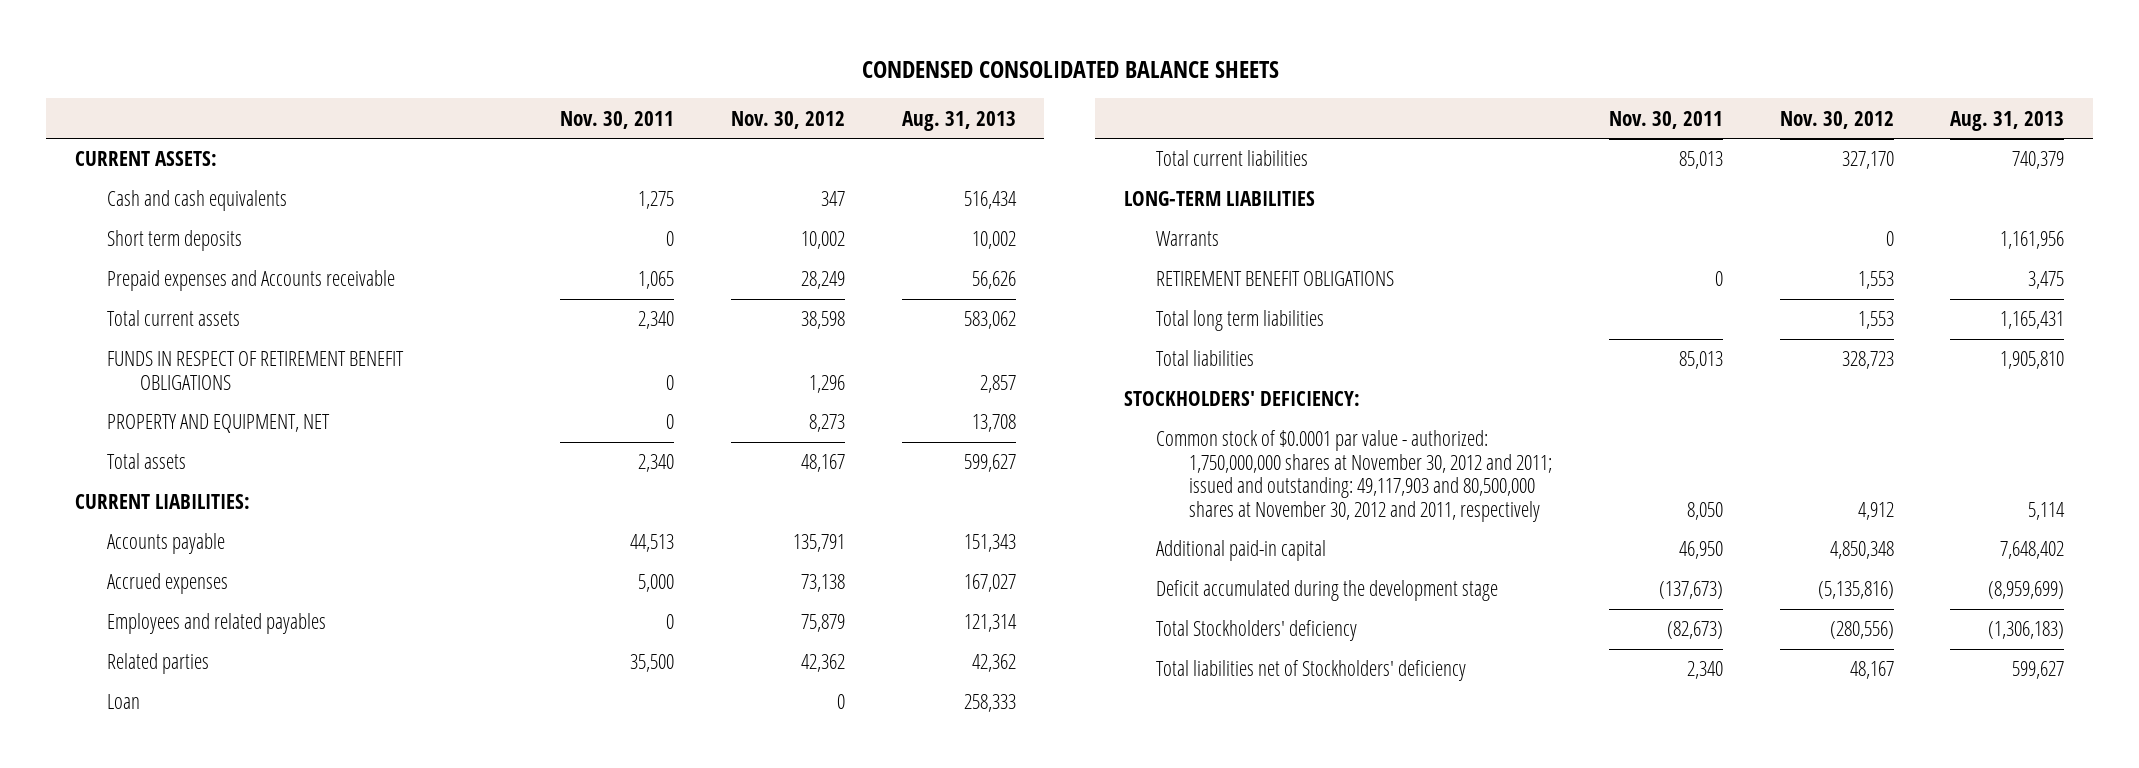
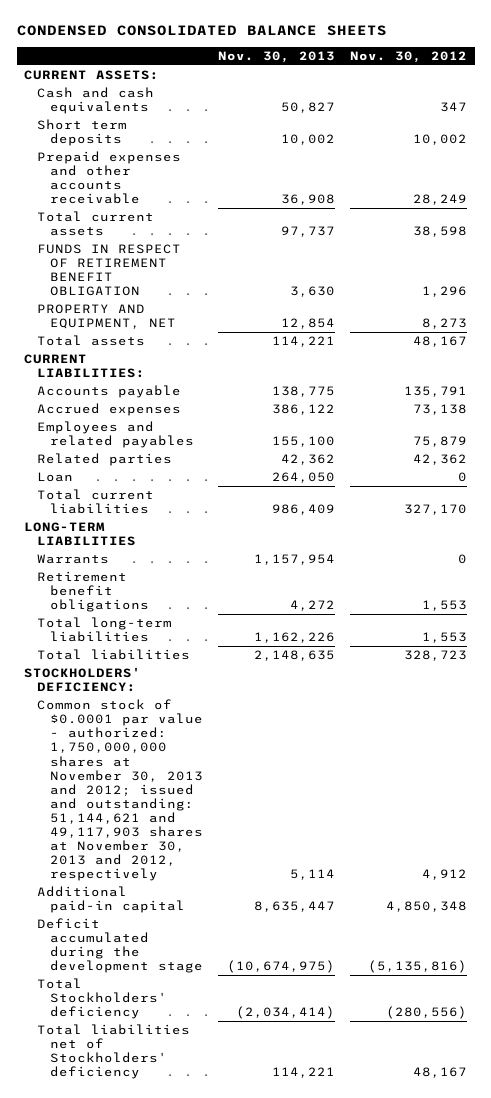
- | Nov. 30, 2011 | Nov. 30, 2012 | Aug. 31, 2013
+ | Nov. 30, 2013 | Nov. 30, 2012
- Prepaid expenses and Accounts receivable | 1,065 | 28,249 | 56,626
+ Prepaid expenses and other accounts receivable | 36,908 | 28,249
- FUNDS IN RESPECT OF RETIREMENT BENEFIT OBLIGATIONS | 0 | 1,296 | 2,857
+ FUNDS IN RESPECT OF RETIREMENT BENEFIT OBLIGATION | 3,630 | 1,296
- RETIREMENT BENEFIT OBLIGATIONS | 0 | 1,553 | 3,475
- Total long term liabilities | | 1,553 | 1,165,431
+ Retirement benefit obligations | 4,272 | 1,553
+ Total long-term liabilities | 1,162,226 | 1,553
- Common stock of $0.0001 par value - authorized: 1,750,000,000 shares at November 30, 2012 and 2011; issued and outstanding: 49,117,903 and 80,500,000 shares at November 30, 2012 and 2011, respectively | 8,050 | 4,912 | 5,114
+ Common stock of $0.0001 par value - authorized: 1,750,000,000 shares at November 30, 2013 and 2012; issued and outstanding: 51,144,621 and 49,117,903 shares at November 30, 2013 and 2012, respectively | 5,114 | 4,912

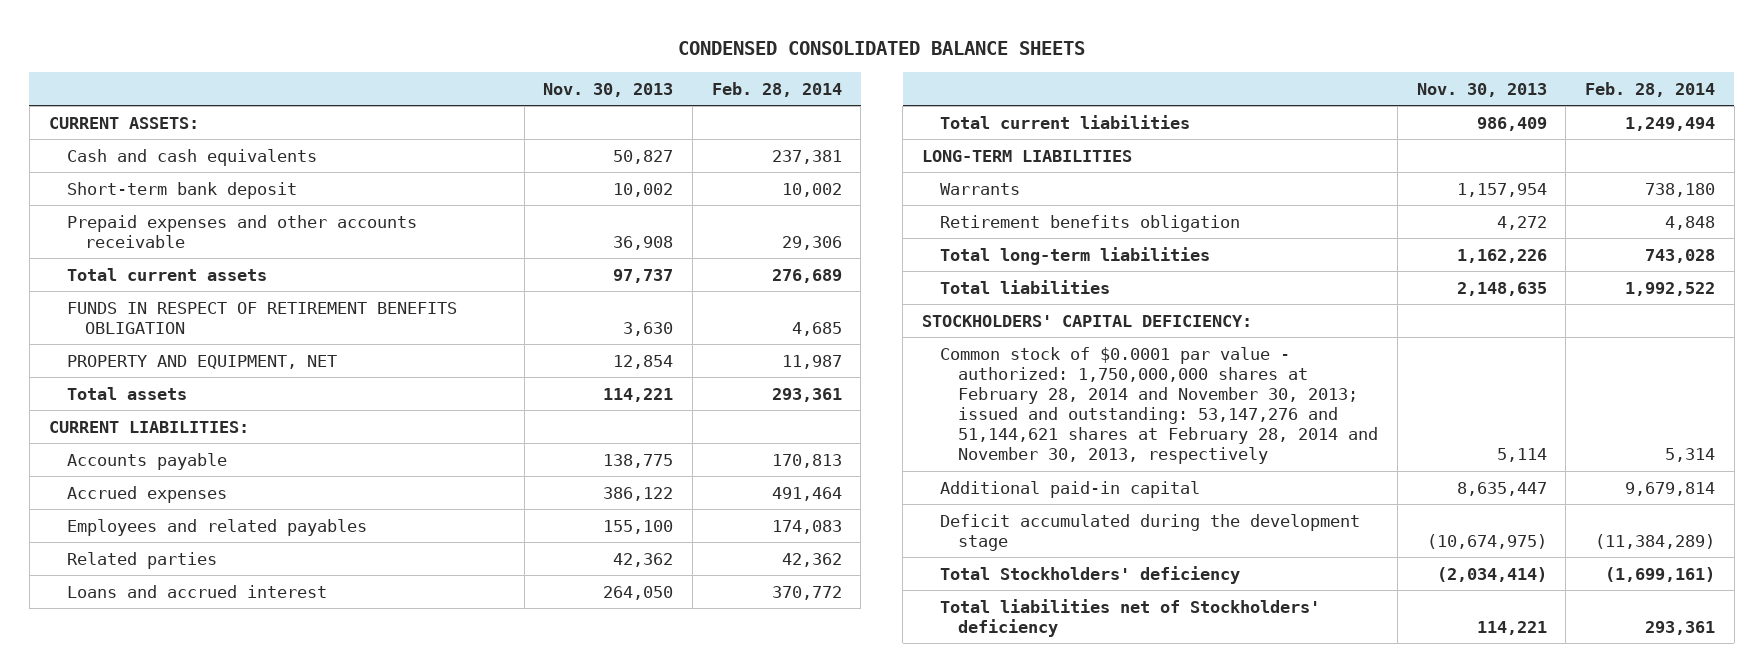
- | Nov. 30, 2013 | Nov. 30, 2012
+ | Nov. 30, 2013 | Feb. 28, 2014
- Short term deposits | 10,002 | 10,002
+ Short-term bank deposit | 10,002 | 10,002
- FUNDS IN RESPECT OF RETIREMENT BENEFIT OBLIGATION | 3,630 | 1,296
+ FUNDS IN RESPECT OF RETIREMENT BENEFITS OBLIGATION | 3,630 | 4,685
- Loan | 264,050 | 0
+ Loans and accrued interest | 264,050 | 370,772
- Retirement benefit obligations | 4,272 | 1,553
+ Retirement benefits obligation | 4,272 | 4,848
- STOCKHOLDERS' DEFICIENCY:
- Common stock of $0.0001 par value - authorized: 1,750,000,000 shares at November 30, 2013 and 2012; issued and outstanding: 51,144,621 and 49,117,903 shares at November 30, 2013 and 2012, respectively | 5,114 | 4,912
+ STOCKHOLDERS' CAPITAL DEFICIENCY:
+ Common stock of $0.0001 par value - authorized: 1,750,000,000 shares at February 28, 2014 and November 30, 2013; issued and outstanding: 53,147,276 and 51,144,621 shares at February 28, 2014 and November 30, 2013, respectively | 5,114 | 5,314

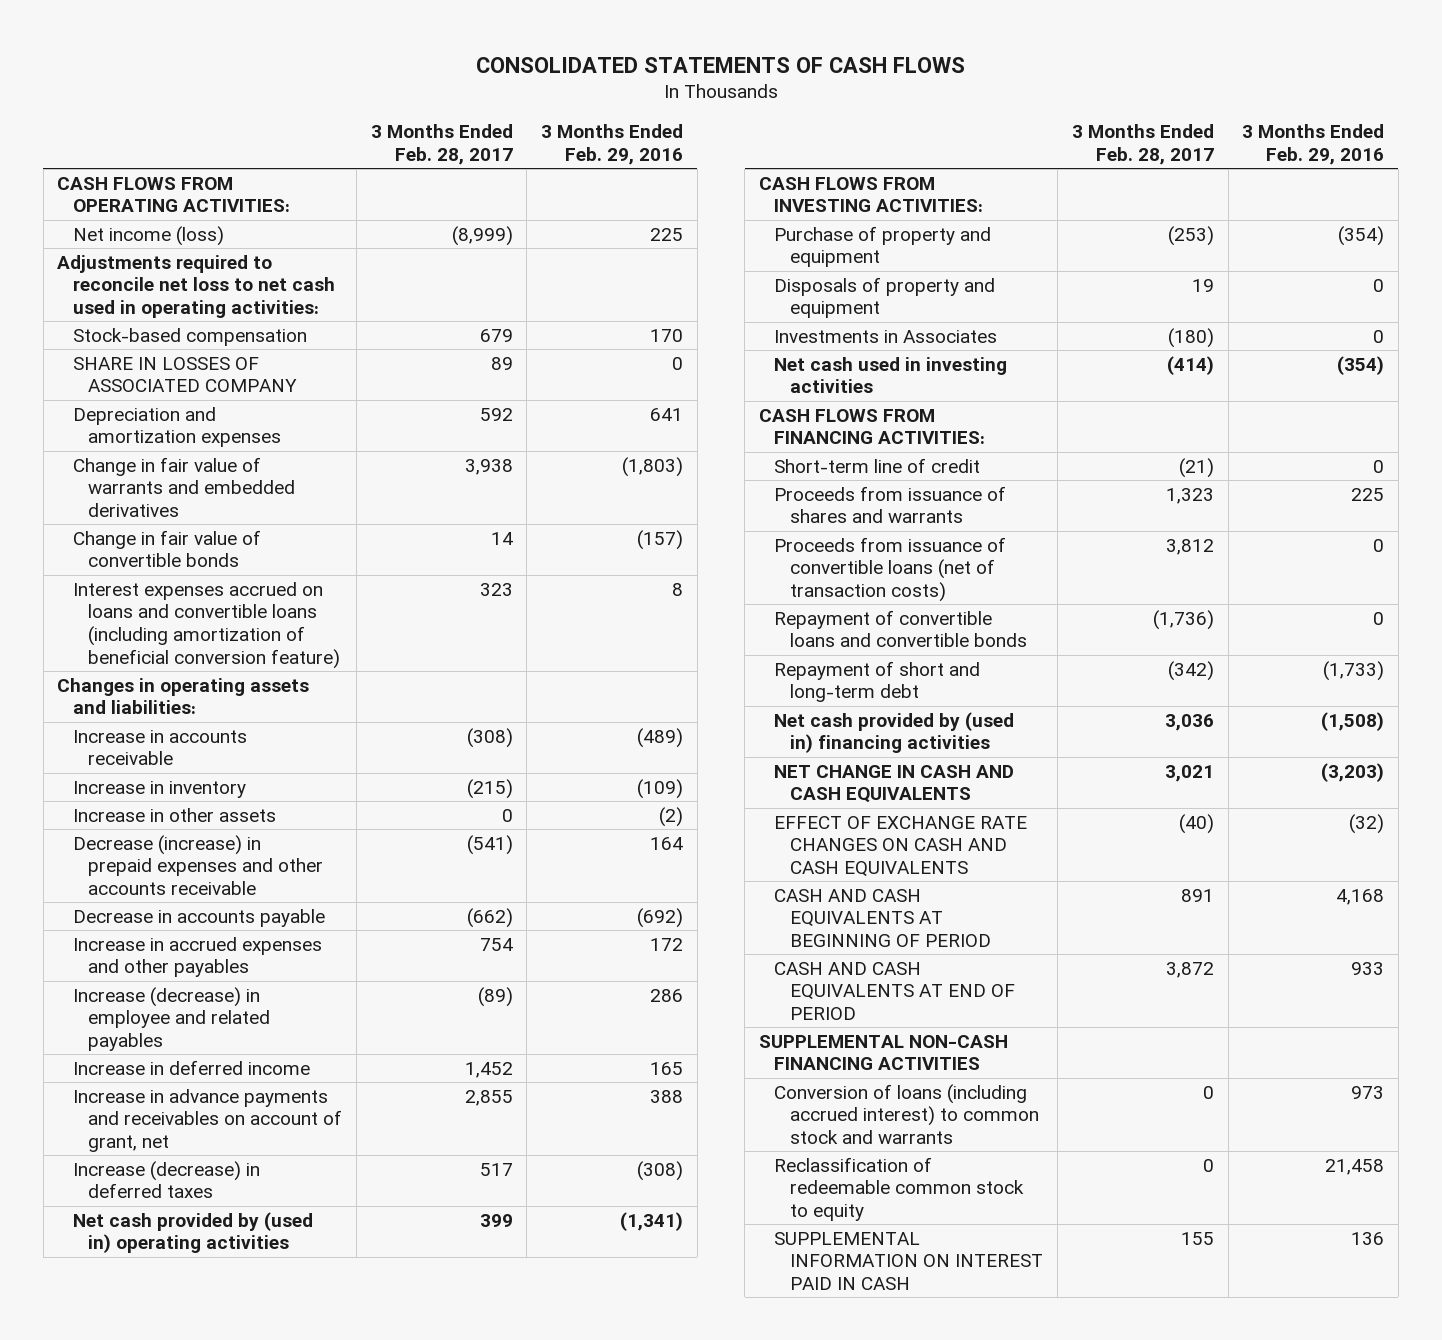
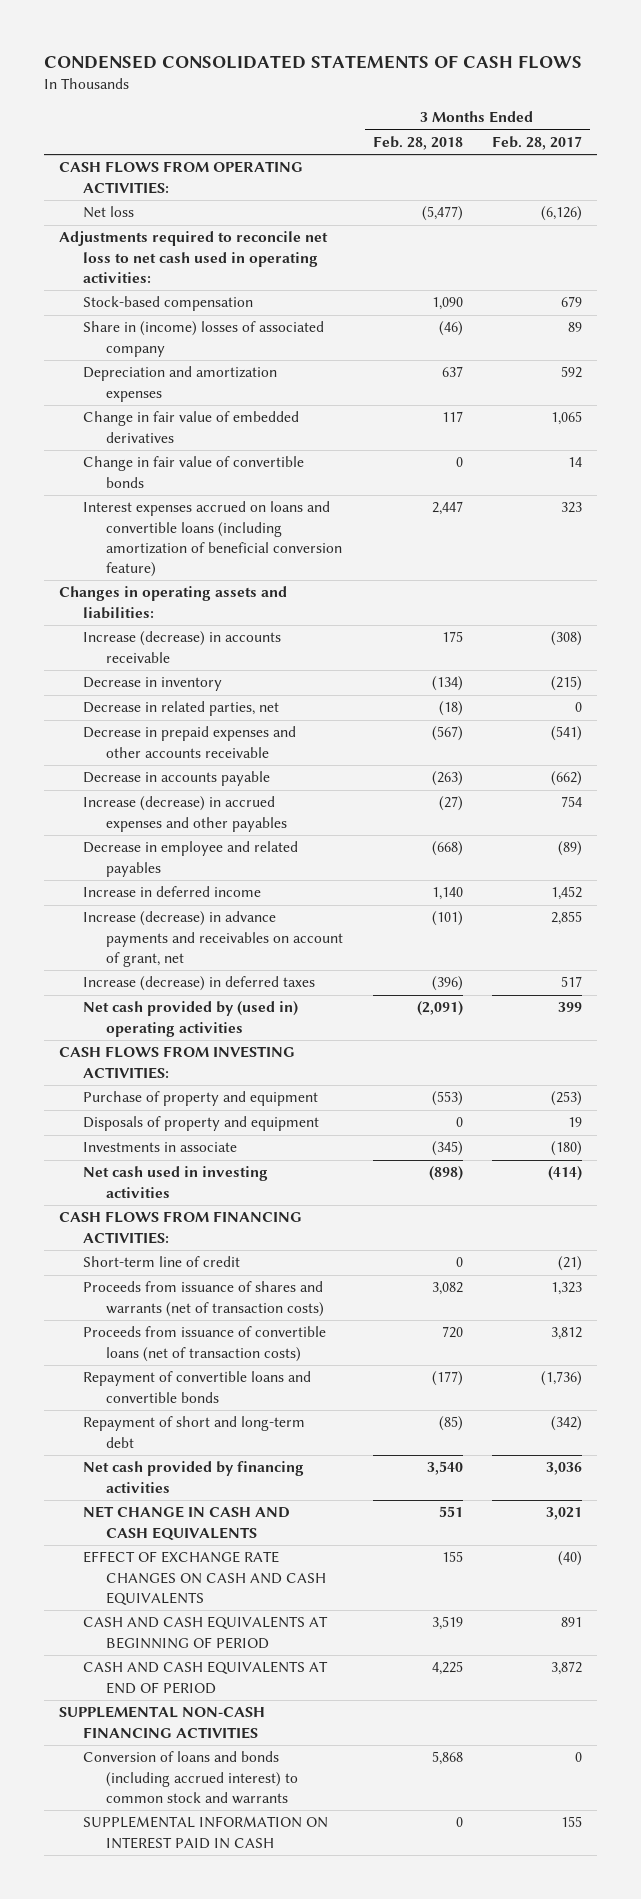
- CONSOLIDATED STATEMENTS OF CASH FLOWS
+ CONDENSED CONSOLIDATED STATEMENTS OF CASH FLOWS
- | 3 Months Ended Feb. 28, 2017 | 3 Months Ended Feb. 29, 2016
+ | 3 Months Ended Feb. 28, 2018 | 3 Months Ended Feb. 28, 2017
- Net income (loss) | (8,999) | 225
+ Net loss | (5,477) | (6,126)
- SHARE IN LOSSES OF ASSOCIATED COMPANY | 89 | 0
+ Share in (income) losses of associated company | (46) | 89
- Change in fair value of warrants and embedded derivatives | 3,938 | (1,803)
+ Change in fair value of embedded derivatives | 117 | 1,065
- Increase in accounts receivable | (308) | (489)
- Increase in inventory | (215) | (109)
- Increase in other assets | 0 | (2)
- Decrease (increase) in prepaid expenses and other accounts receivable | (541) | 164
+ Increase (decrease) in accounts receivable | 175 | (308)
+ Decrease in inventory | (134) | (215)
+ Decrease in related parties, net | (18) | 0
+ Decrease in prepaid expenses and other accounts receivable | (567) | (541)
- Increase in accrued expenses and other payables | 754 | 172
- Increase (decrease) in employee and related payables | (89) | 286
+ Increase (decrease) in accrued expenses and other payables | (27) | 754
+ Decrease in employee and related payables | (668) | (89)
- Increase in advance payments and receivables on account of grant, net | 2,855 | 388
+ Increase (decrease) in advance payments and receivables on account of grant, net | (101) | 2,855
- Investments in Associates | (180) | 0
+ Investments in associate | (345) | (180)
- Proceeds from issuance of shares and warrants | 1,323 | 225
+ Proceeds from issuance of shares and warrants (net of transaction costs) | 3,082 | 1,323
- Net cash provided by (used in) financing activities | 3,036 | (1,508)
+ Net cash provided by financing activities | 3,540 | 3,036
- Conversion of loans (including accrued interest) to common stock and warrants | 0 | 973
- Reclassification of redeemable common stock to equity | 0 | 21,458
+ Conversion of loans and bonds (including accrued interest) to common stock and warrants | 5,868 | 0

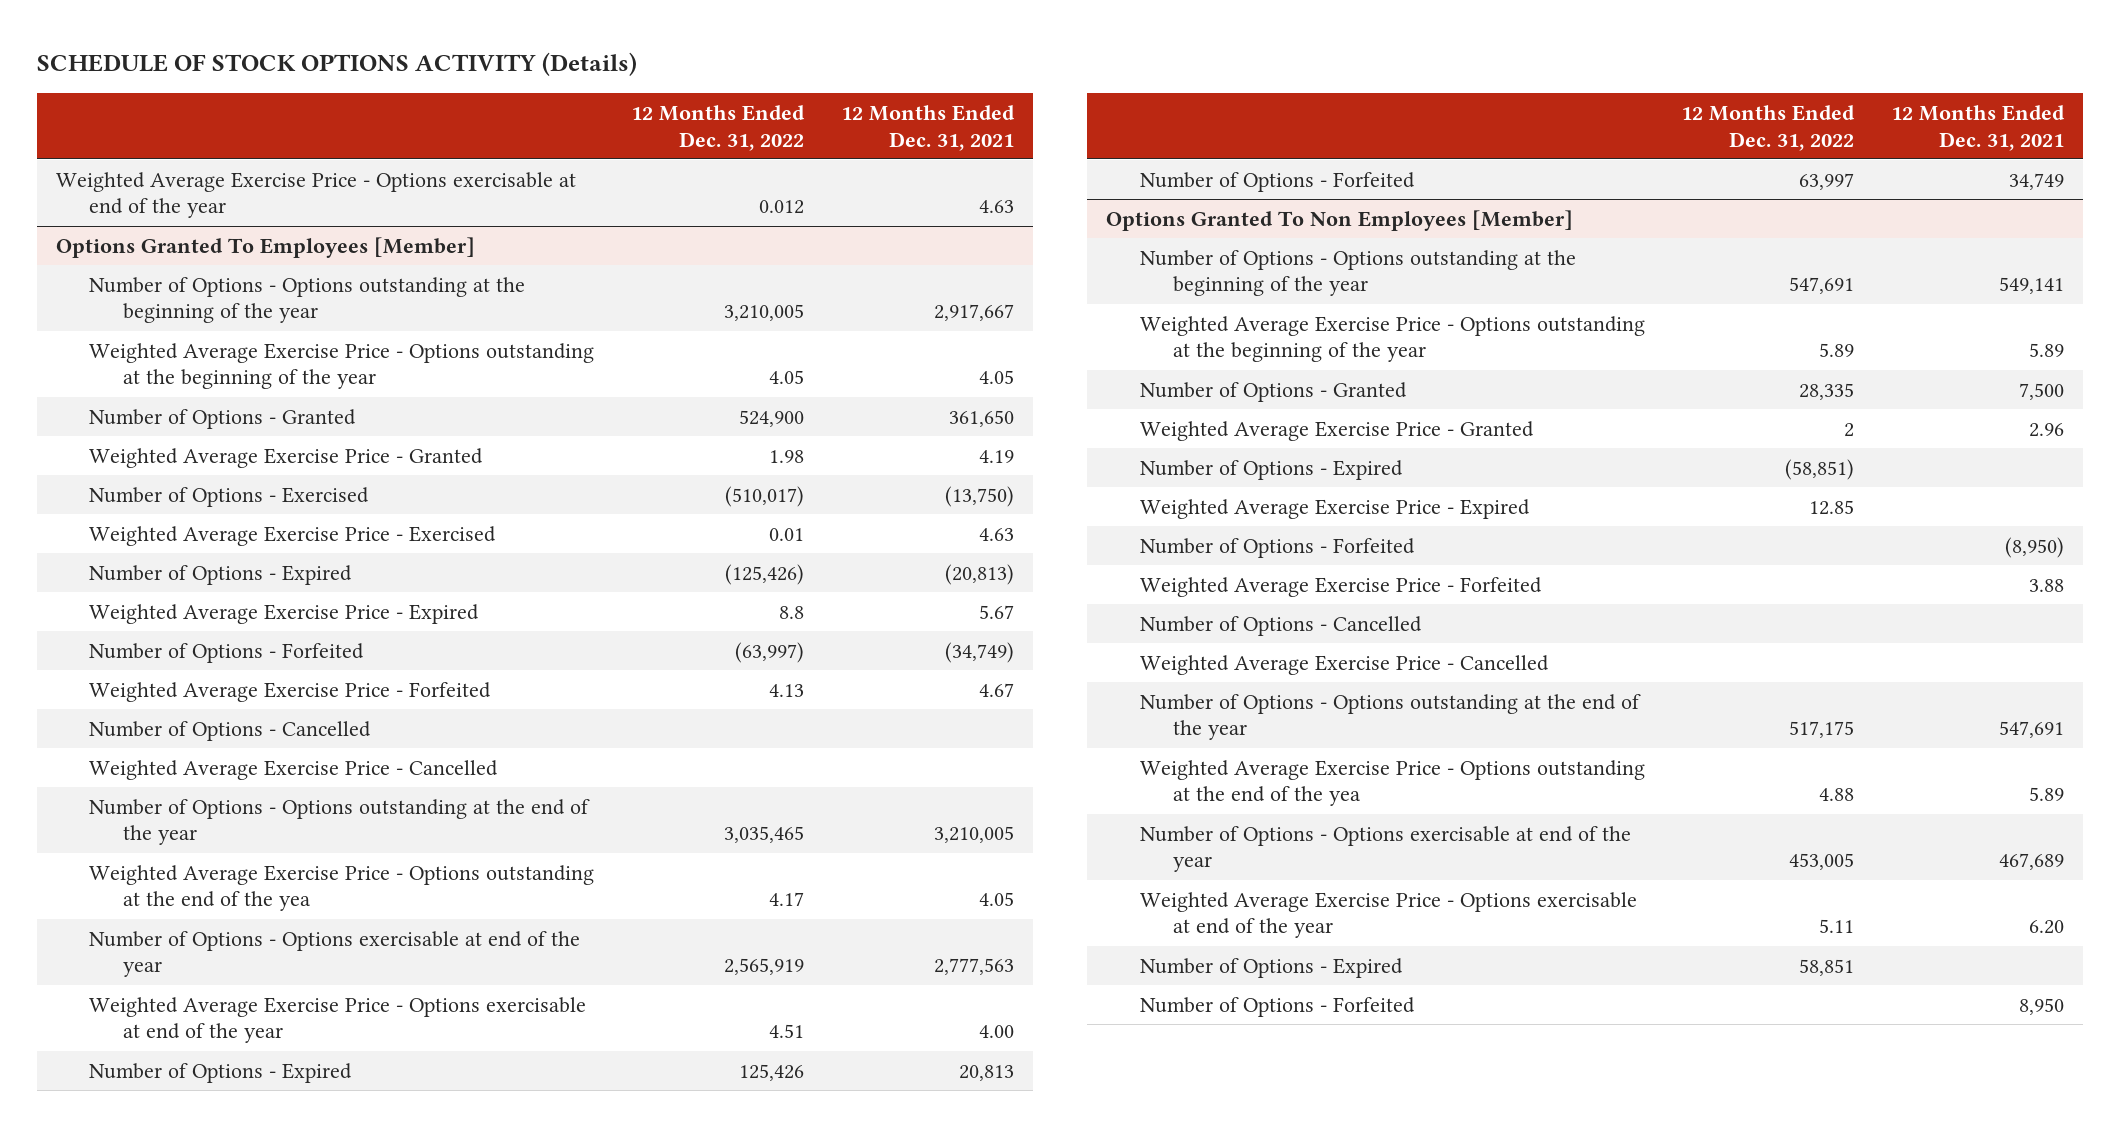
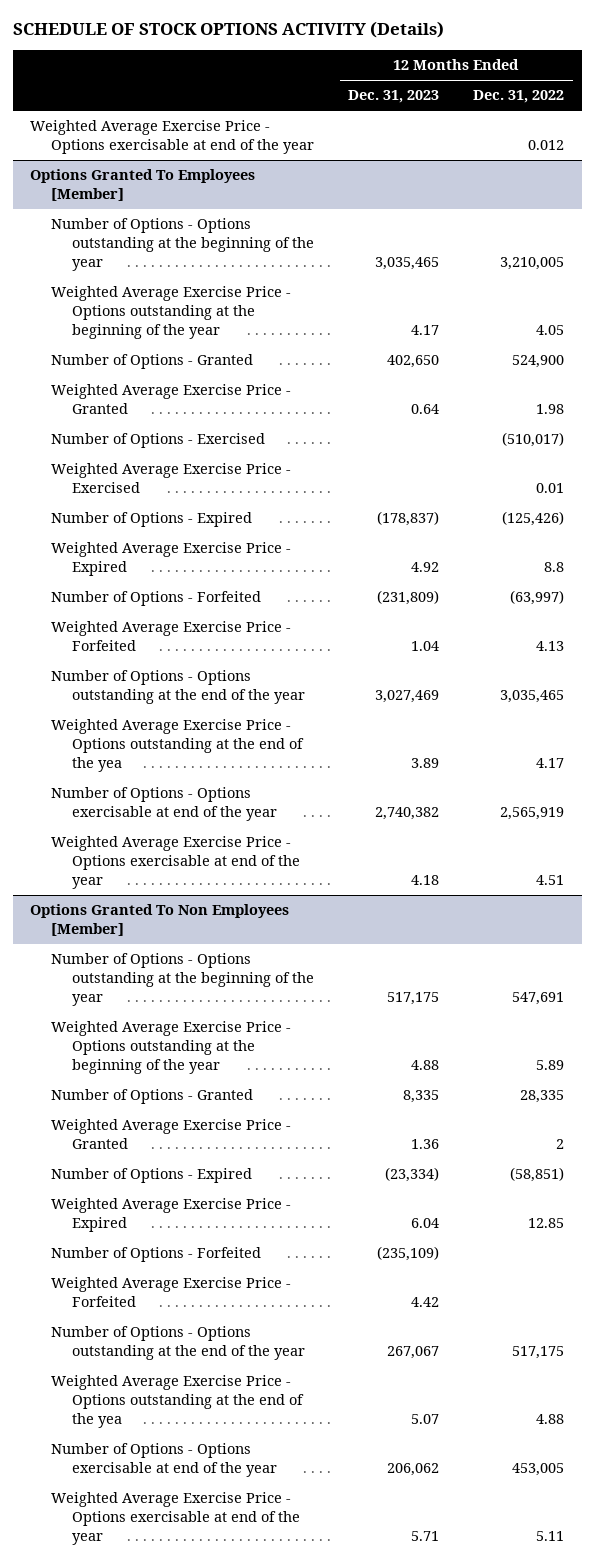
- | 12 Months Ended Dec. 31, 2022 | 12 Months Ended Dec. 31, 2021
+ | 12 Months Ended Dec. 31, 2023 | 12 Months Ended Dec. 31, 2022
@ Options Granted To Employees [Member]
- Number of Options - Cancelled
- Weighted Average Exercise Price - Cancelled
- Number of Options - Expired | 125,426 | 20,813
- Number of Options - Forfeited | 63,997 | 34,749
@ Options Granted To Non Employees [Member]
- Number of Options - Cancelled
- Weighted Average Exercise Price - Cancelled
- Number of Options - Expired | 58,851 |
- Number of Options - Forfeited | | 8,950

